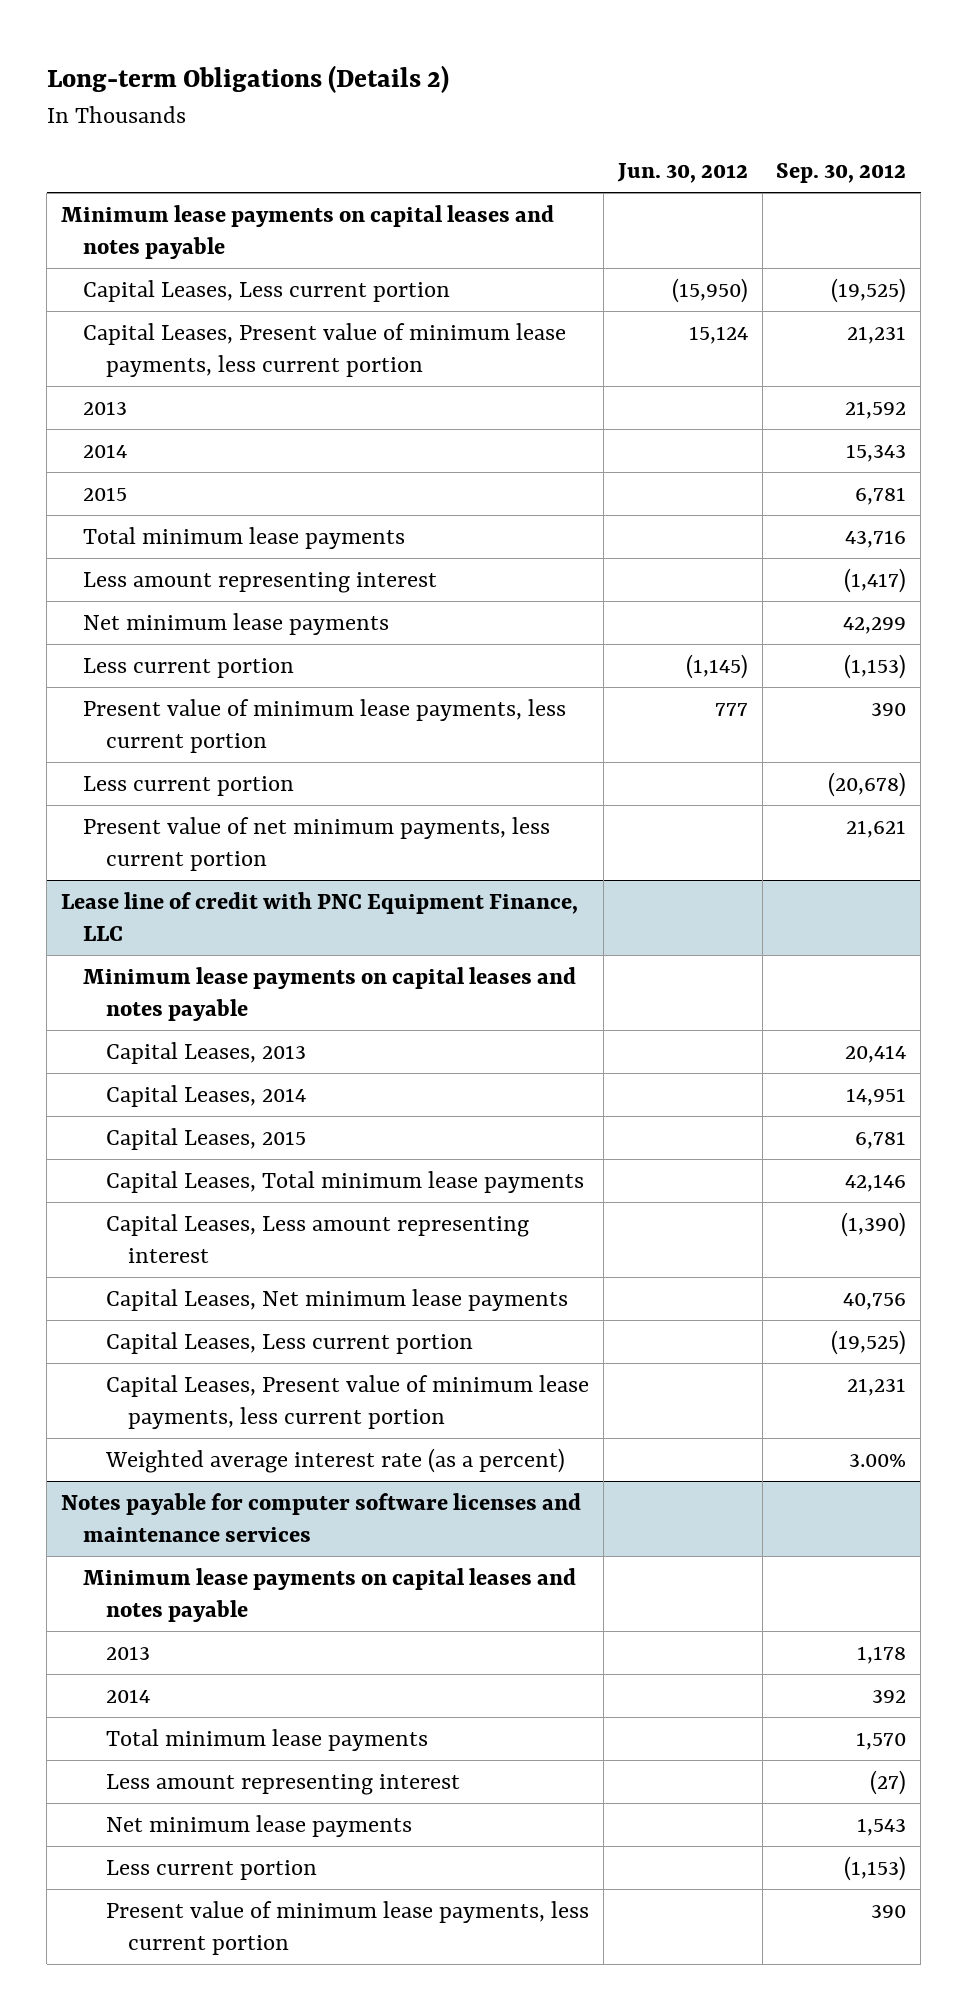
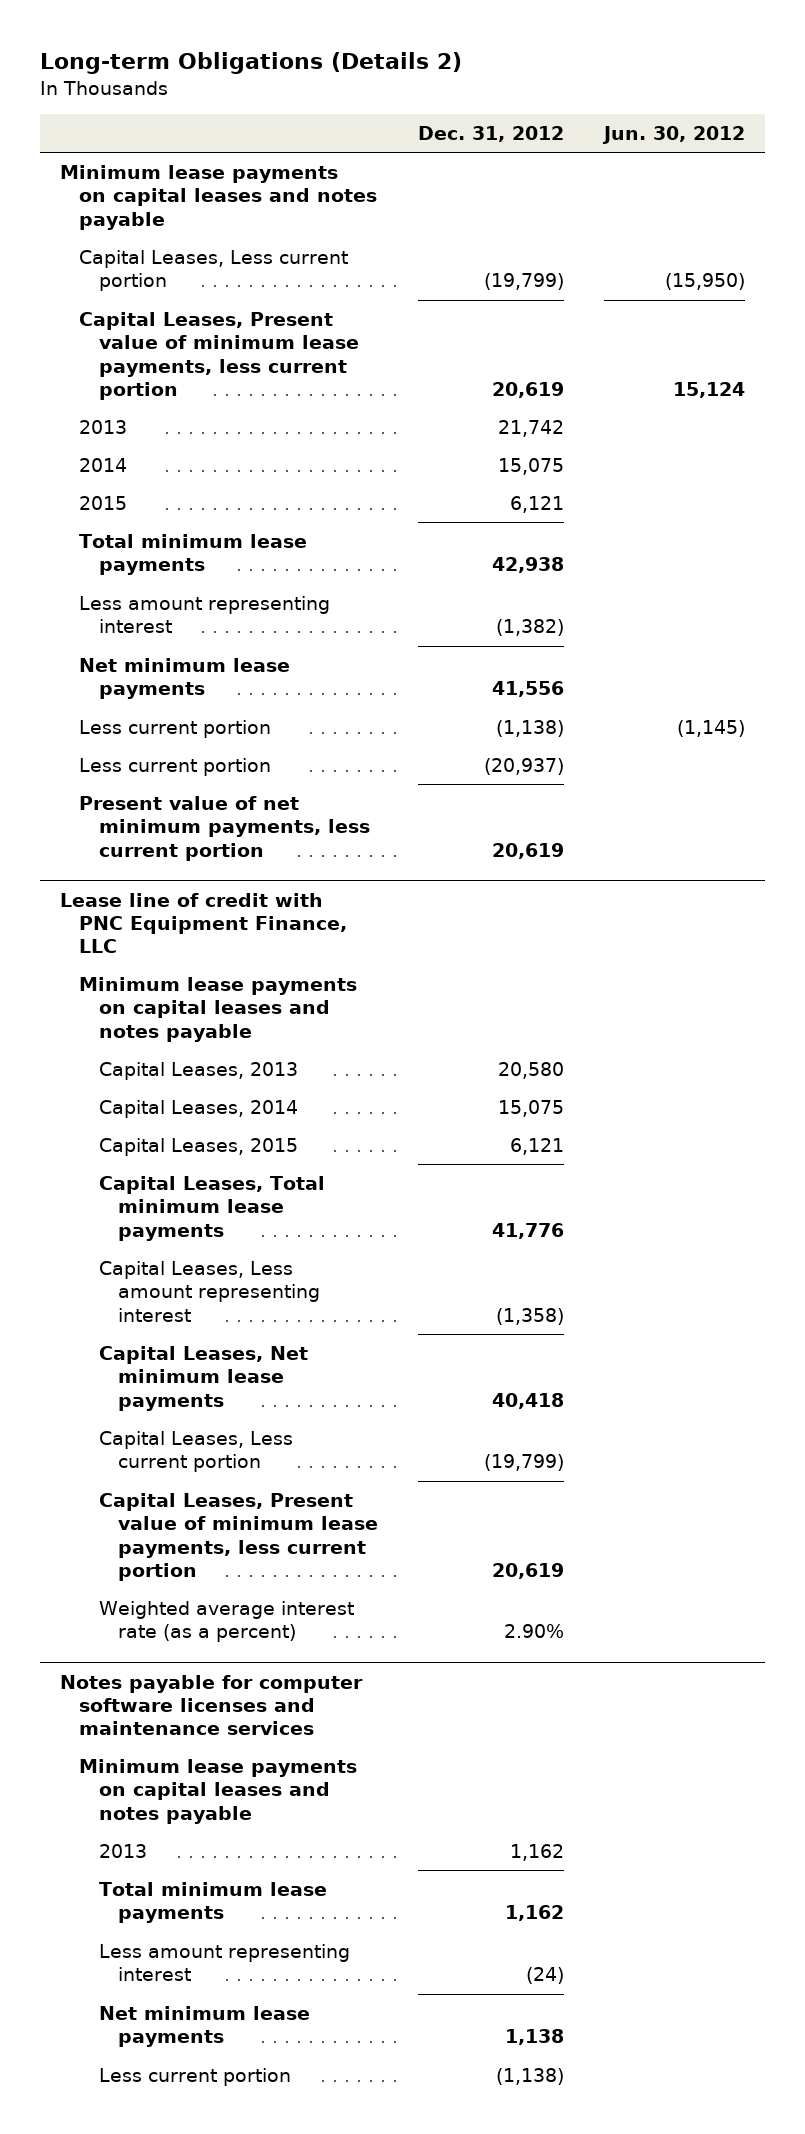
- | Jun. 30, 2012 | Sep. 30, 2012
+ | Dec. 31, 2012 | Jun. 30, 2012
- Present value of minimum lease payments, less current portion | 777 | 390
@ Notes payable for computer software licenses and maintenance services
- 2014 | | 392
- Present value of minimum lease payments, less current portion | | 390

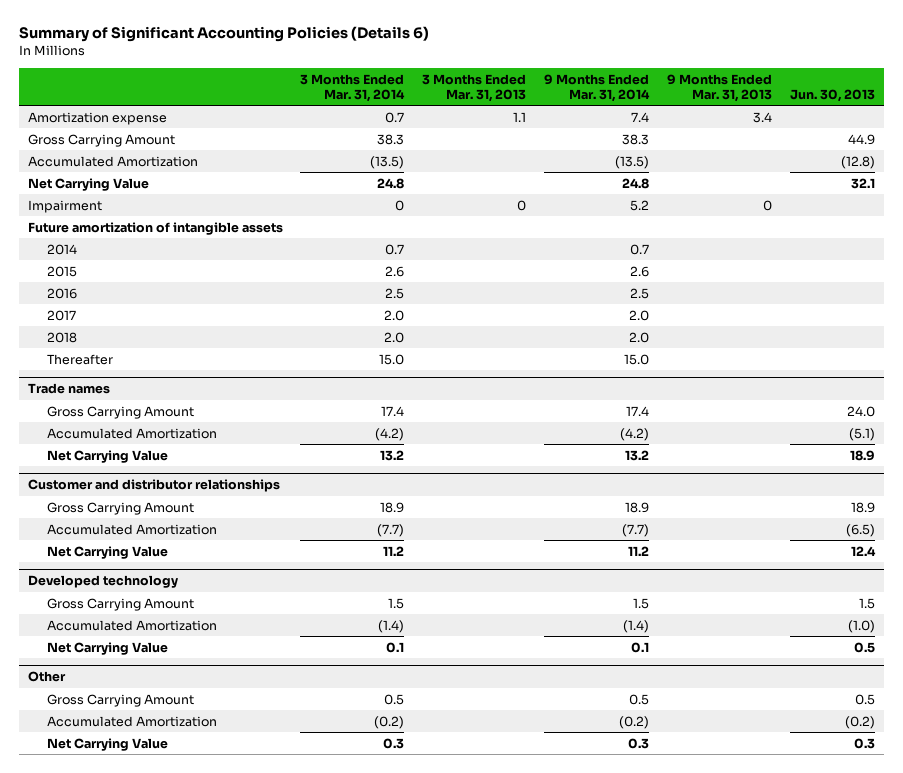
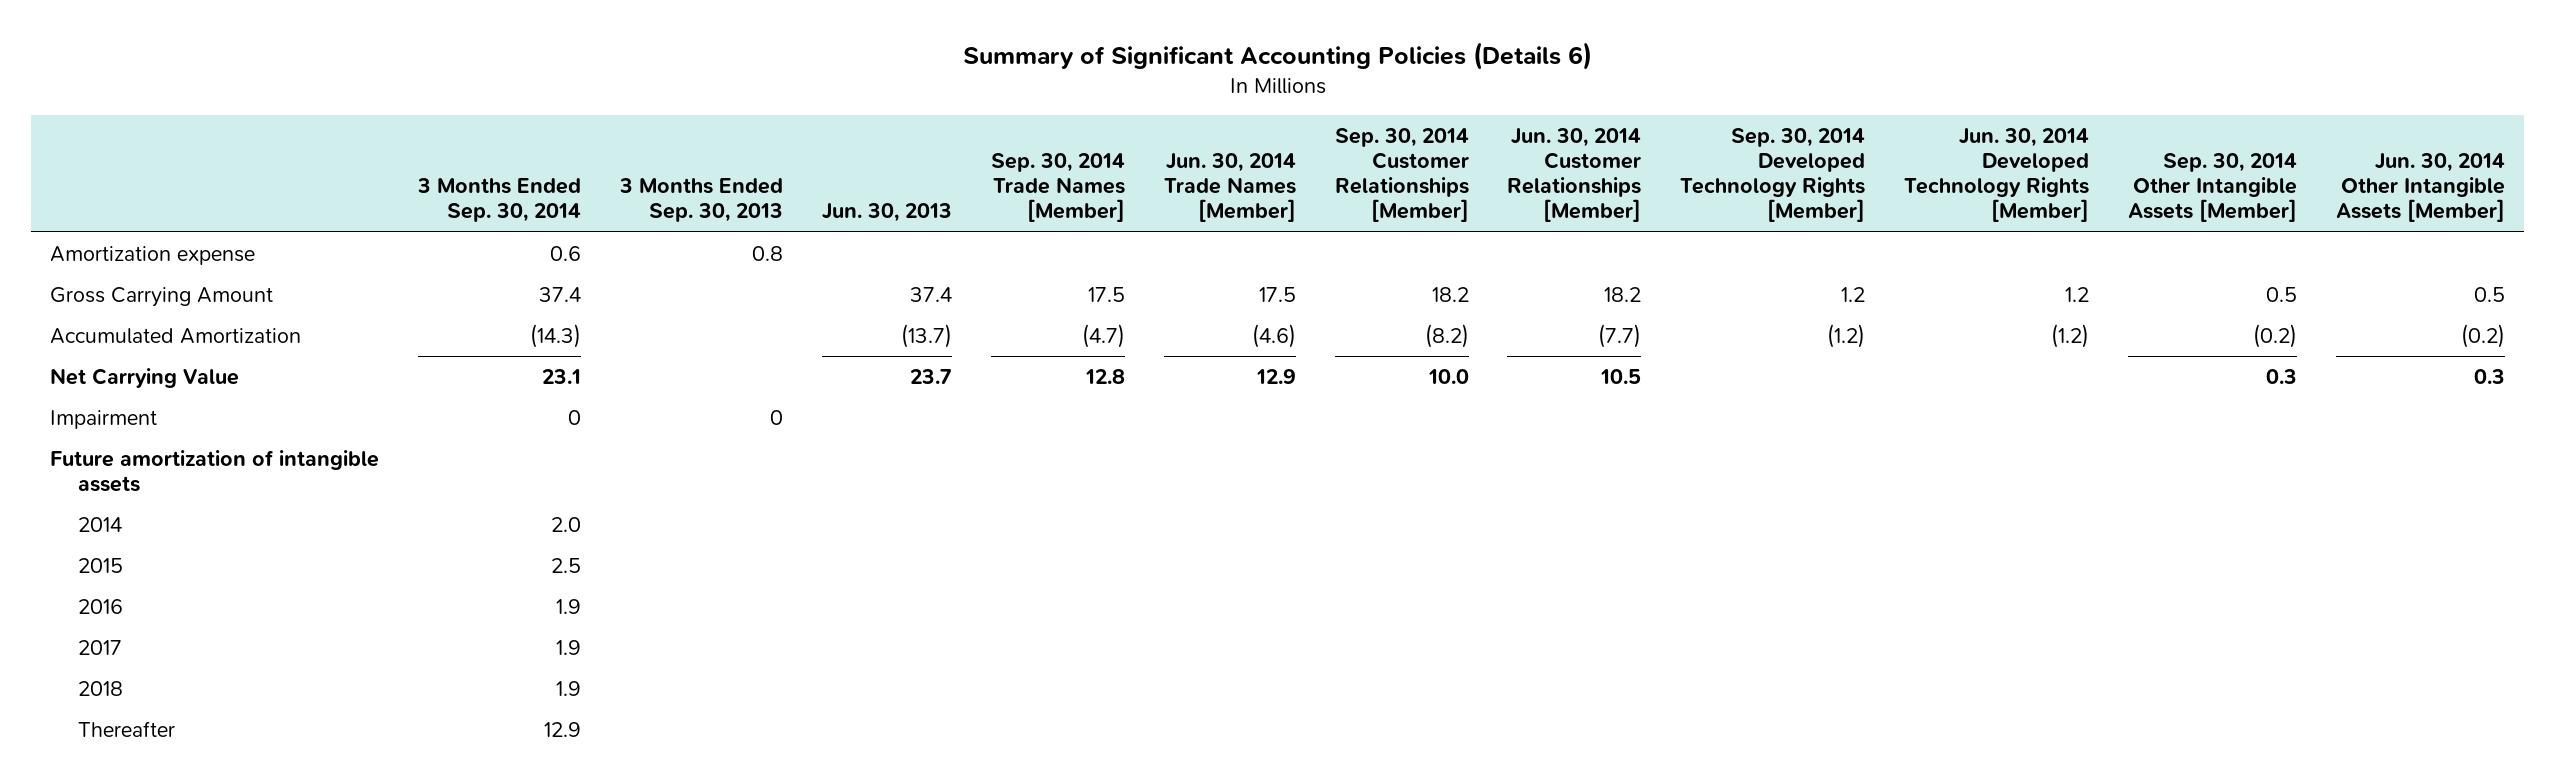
- | 3 Months Ended Mar. 31, 2014 | 3 Months Ended Mar. 31, 2013 | 9 Months Ended Mar. 31, 2014 | 9 Months Ended Mar. 31, 2013 | Jun. 30, 2013
+ | 3 Months Ended Sep. 30, 2014 | 3 Months Ended Sep. 30, 2013 | Jun. 30, 2013 | Sep. 30, 2014 Trade Names [Member] | Jun. 30, 2014 Trade Names [Member] | Sep. 30, 2014 Customer Relationships [Member] | Jun. 30, 2014 Customer Relationships [Member] | Sep. 30, 2014 Developed Technology Rights [Member] | Jun. 30, 2014 Developed Technology Rights [Member] | Sep. 30, 2014 Other Intangible Assets [Member] | Jun. 30, 2014 Other Intangible Assets [Member]
- Gross Carrying Amount | 38.3 | | 38.3 | | 44.9
- Accumulated Amortization | (13.5) | | (13.5) | | (12.8)
- Net Carrying Value | 24.8 | | 24.8 | | 32.1
+ Gross Carrying Amount | 37.4 | | 37.4 | 17.5 | 17.5 | 18.2 | 18.2 | 1.2 | 1.2 | 0.5 | 0.5
+ Accumulated Amortization | (14.3) | | (13.7) | (4.7) | (4.6) | (8.2) | (7.7) | (1.2) | (1.2) | (0.2) | (0.2)
+ Net Carrying Value | 23.1 | | 23.7 | 12.8 | 12.9 | 10.0 | 10.5 | | | 0.3 | 0.3
- Trade names
- Gross Carrying Amount | 17.4 | | 17.4 | | 24.0
- Accumulated Amortization | (4.2) | | (4.2) | | (5.1)
- Net Carrying Value | 13.2 | | 13.2 | | 18.9
- Customer and distributor relationships
- Gross Carrying Amount | 18.9 | | 18.9 | | 18.9
- Accumulated Amortization | (7.7) | | (7.7) | | (6.5)
- Net Carrying Value | 11.2 | | 11.2 | | 12.4
- Developed technology
- Gross Carrying Amount | 1.5 | | 1.5 | | 1.5
- Accumulated Amortization | (1.4) | | (1.4) | | (1.0)
- Net Carrying Value | 0.1 | | 0.1 | | 0.5
- Other
- Gross Carrying Amount | 0.5 | | 0.5 | | 0.5
- Accumulated Amortization | (0.2) | | (0.2) | | (0.2)
- Net Carrying Value | 0.3 | | 0.3 | | 0.3

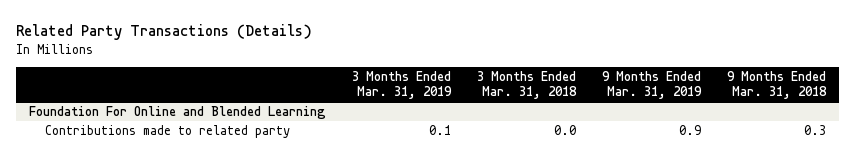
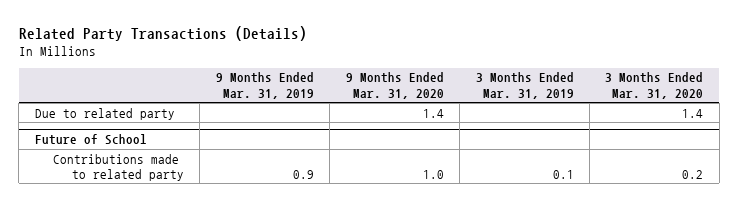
- | 3 Months Ended Mar. 31, 2019 | 3 Months Ended Mar. 31, 2018 | 9 Months Ended Mar. 31, 2019 | 9 Months Ended Mar. 31, 2018
+ | 9 Months Ended Mar. 31, 2019 | 9 Months Ended Mar. 31, 2020 | 3 Months Ended Mar. 31, 2019 | 3 Months Ended Mar. 31, 2020
- Foundation For Online and Blended Learning
+ Due to related party | | 1.4 | | 1.4
+ Future of School

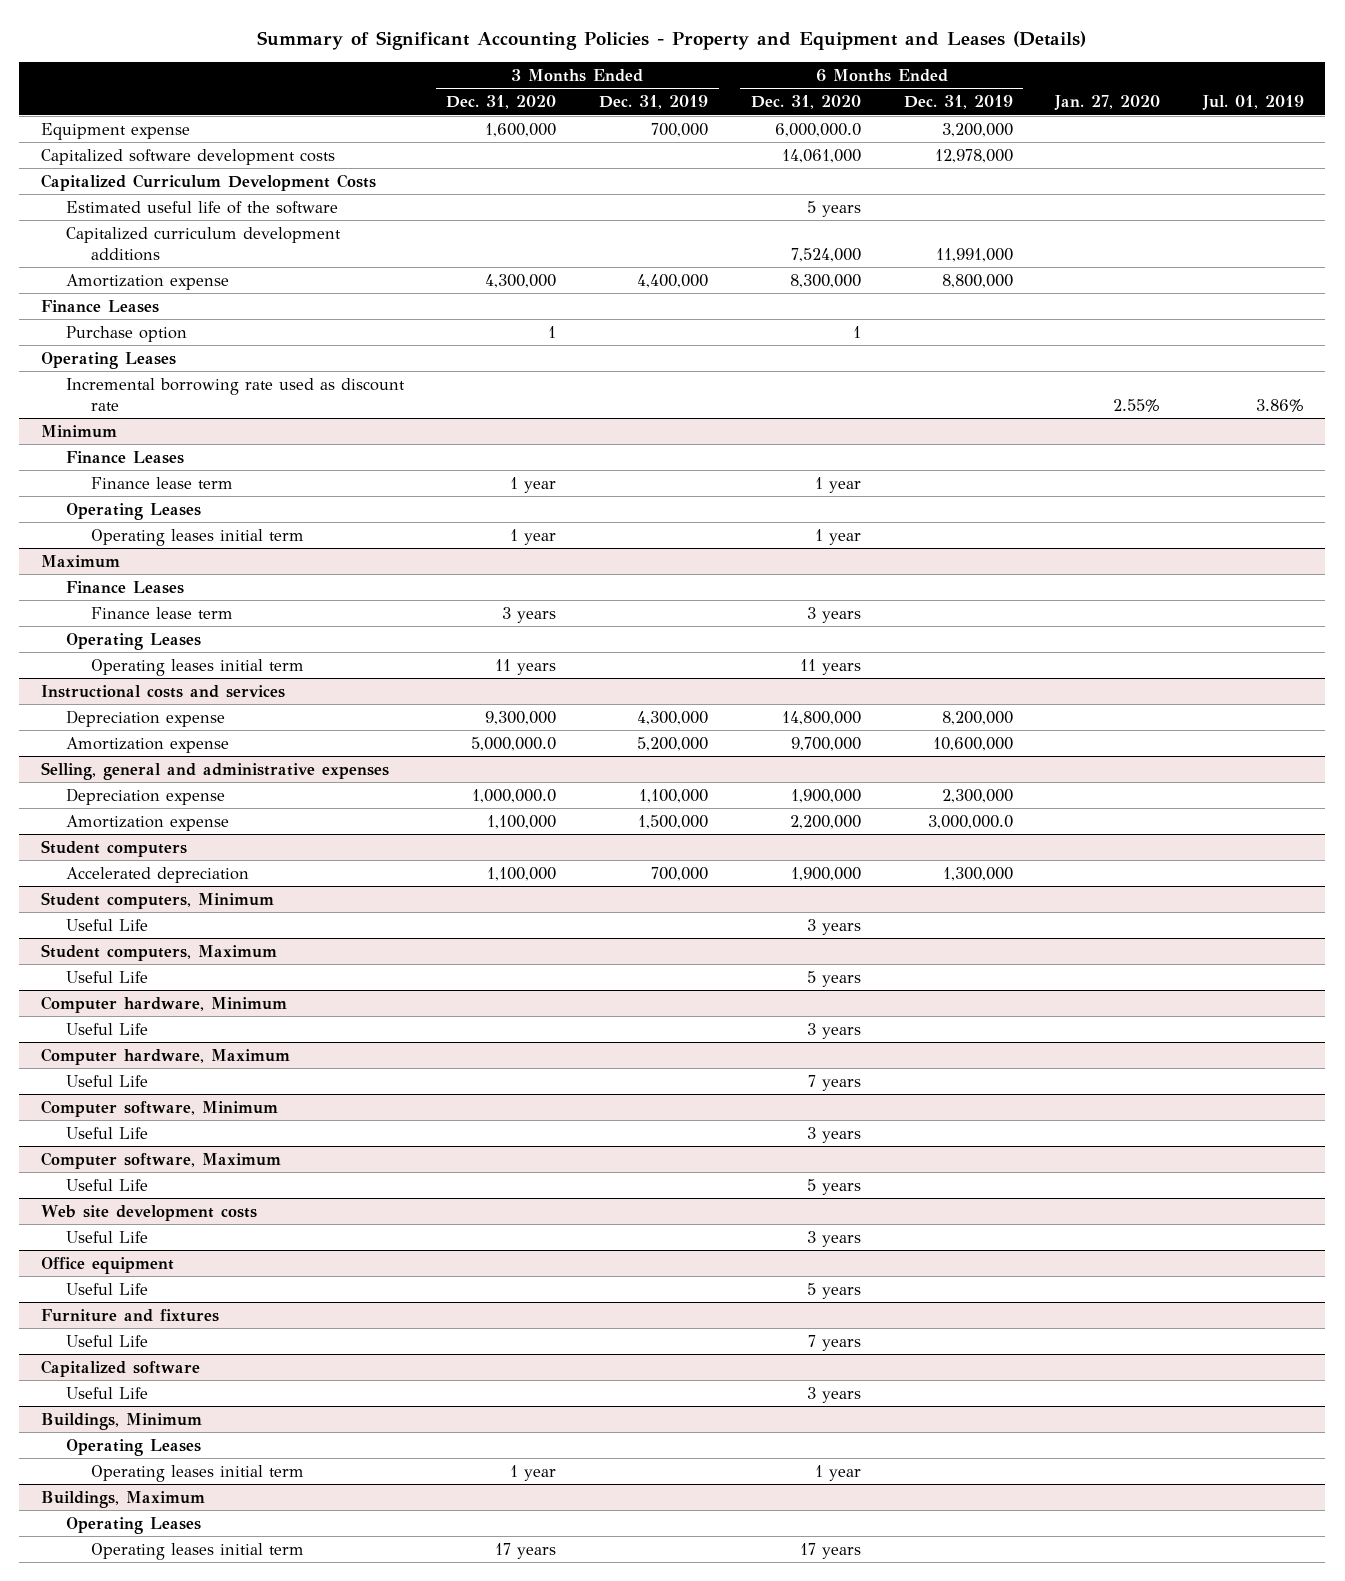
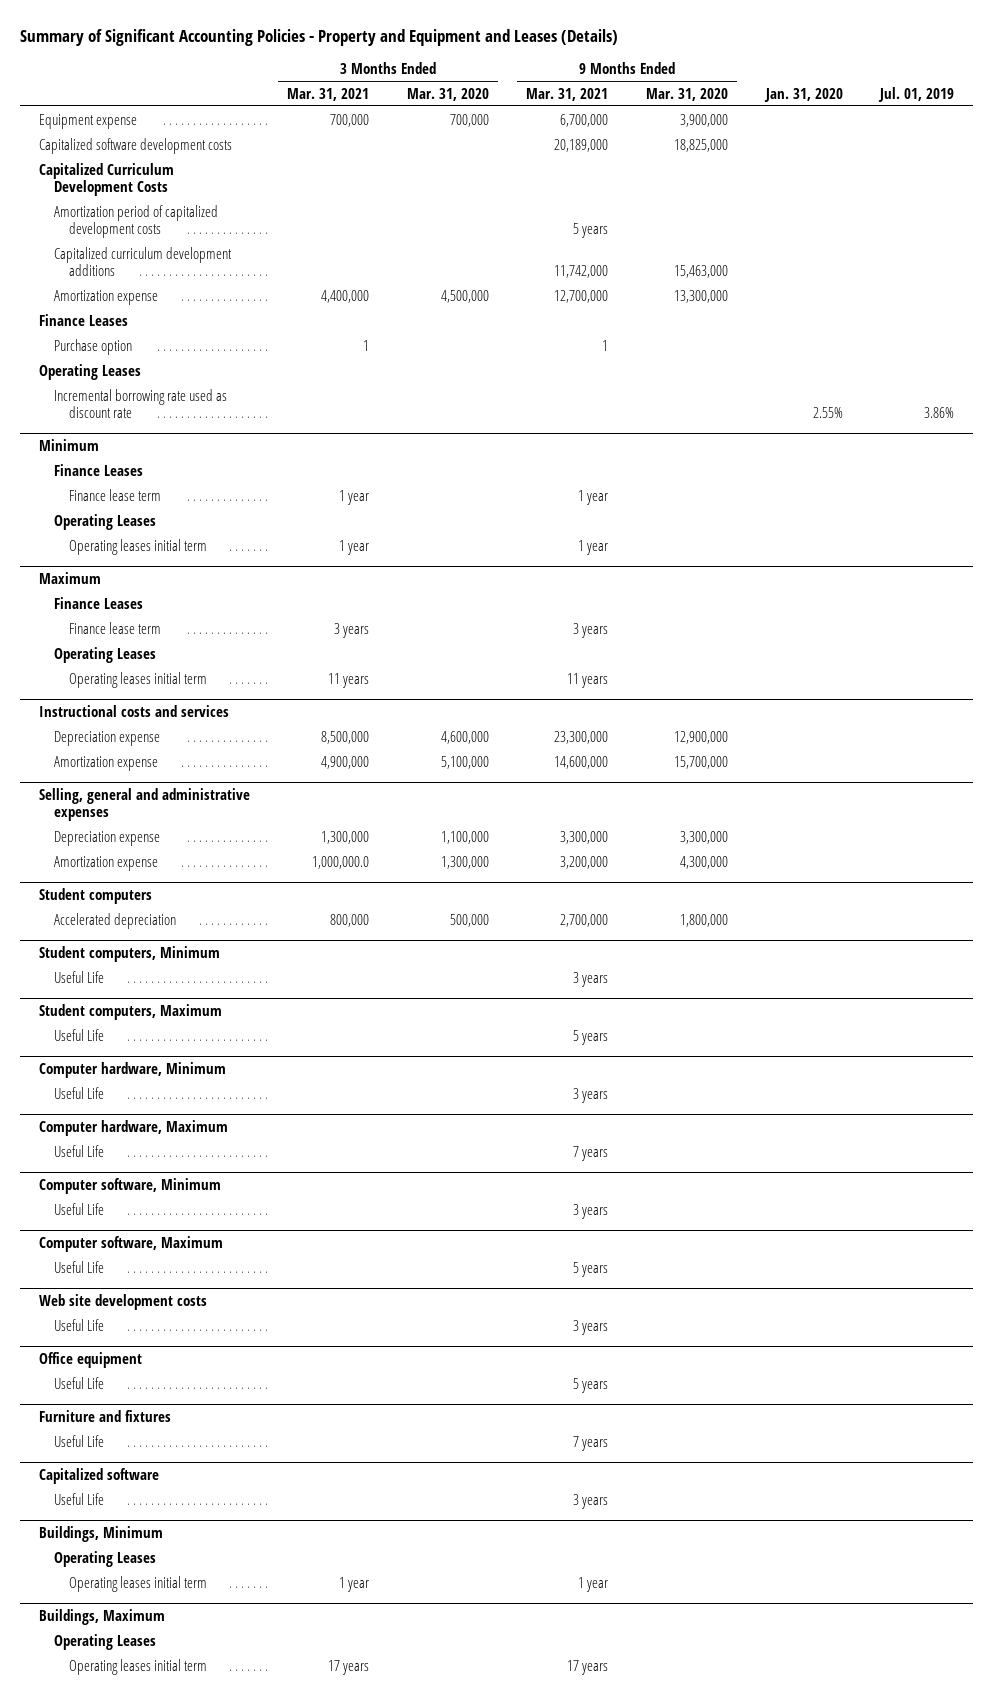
- | 3 Months Ended Dec. 31, 2020 | 3 Months Ended Dec. 31, 2019 | 6 Months Ended Dec. 31, 2020 | 6 Months Ended Dec. 31, 2019 | Jan. 27, 2020 | Jul. 01, 2019
+ | 3 Months Ended Mar. 31, 2021 | 3 Months Ended Mar. 31, 2020 | 9 Months Ended Mar. 31, 2021 | 9 Months Ended Mar. 31, 2020 | Jan. 31, 2020 | Jul. 01, 2019
- Estimated useful life of the software | | | 5 years | | |
+ Amortization period of capitalized development costs | | | 5 years | | |

